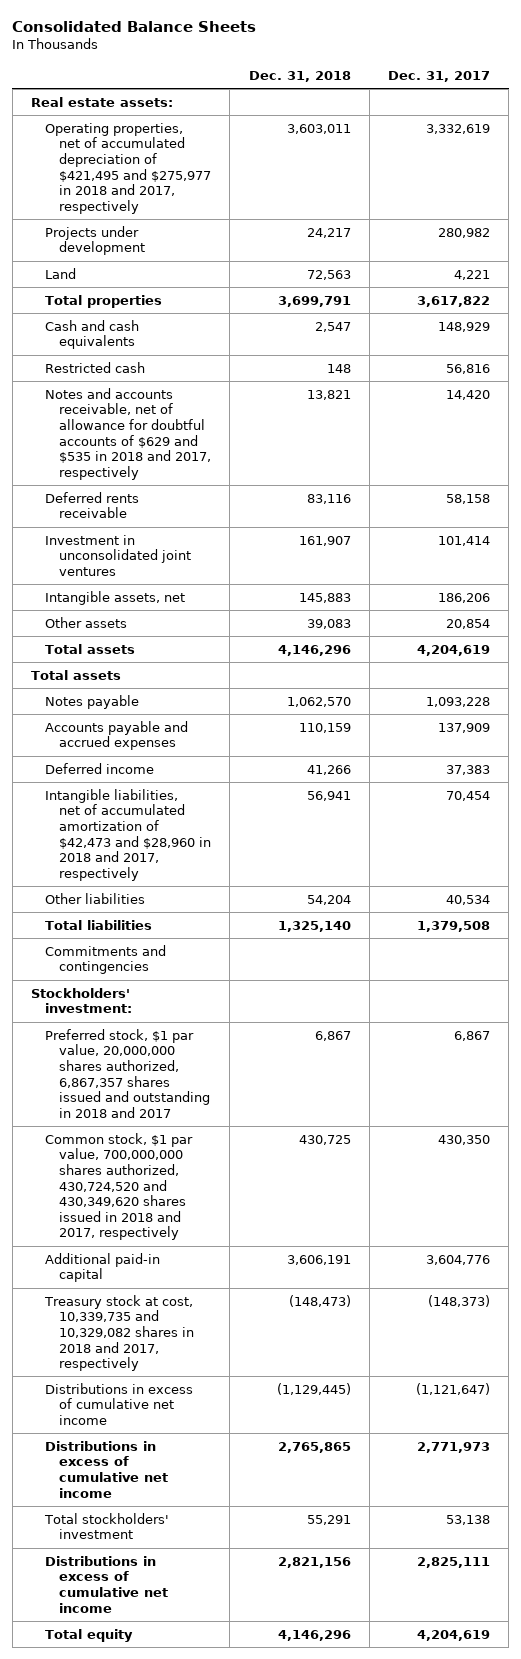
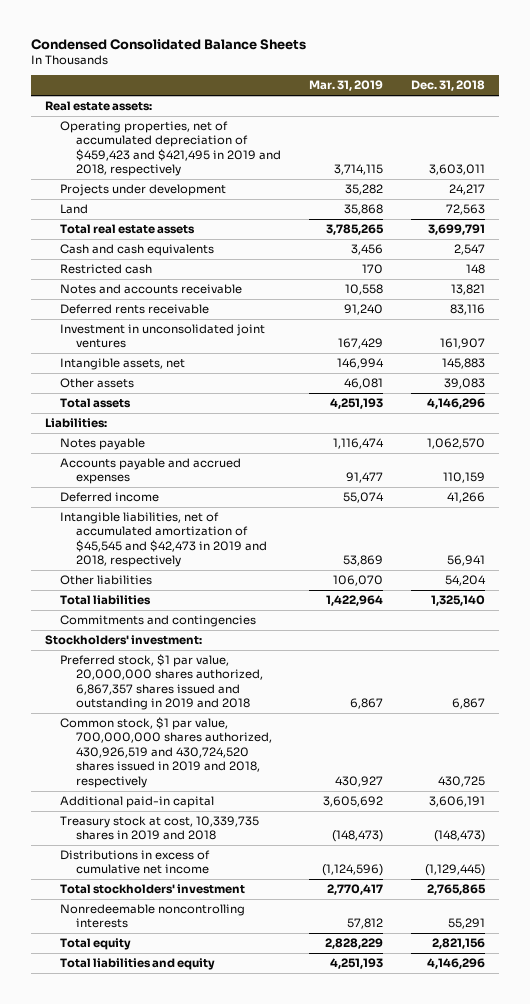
- Consolidated Balance Sheets
+ Condensed Consolidated Balance Sheets
- | Dec. 31, 2018 | Dec. 31, 2017
+ | Mar. 31, 2019 | Dec. 31, 2018
- Operating properties, net of accumulated depreciation of $421,495 and $275,977 in 2018 and 2017, respectively | 3,603,011 | 3,332,619
+ Operating properties, net of accumulated depreciation of $459,423 and $421,495 in 2019 and 2018, respectively | 3,714,115 | 3,603,011
- Total properties | 3,699,791 | 3,617,822
+ Total real estate assets | 3,785,265 | 3,699,791
- Notes and accounts receivable, net of allowance for doubtful accounts of $629 and $535 in 2018 and 2017, respectively | 13,821 | 14,420
+ Notes and accounts receivable | 10,558 | 13,821
- Total assets
+ Liabilities:
- Intangible liabilities, net of accumulated amortization of $42,473 and $28,960 in 2018 and 2017, respectively | 56,941 | 70,454
+ Intangible liabilities, net of accumulated amortization of $45,545 and $42,473 in 2019 and 2018, respectively | 53,869 | 56,941
- Preferred stock, $1 par value, 20,000,000 shares authorized, 6,867,357 shares issued and outstanding in 2018 and 2017 | 6,867 | 6,867
- Common stock, $1 par value, 700,000,000 shares authorized, 430,724,520 and 430,349,620 shares issued in 2018 and 2017, respectively | 430,725 | 430,350
+ Preferred stock, $1 par value, 20,000,000 shares authorized, 6,867,357 shares issued and outstanding in 2019 and 2018 | 6,867 | 6,867
+ Common stock, $1 par value, 700,000,000 shares authorized, 430,926,519 and 430,724,520 shares issued in 2019 and 2018, respectively | 430,927 | 430,725
- Treasury stock at cost, 10,339,735 and 10,329,082 shares in 2018 and 2017, respectively | (148,473) | (148,373)
+ Treasury stock at cost, 10,339,735 shares in 2019 and 2018 | (148,473) | (148,473)
- Distributions in excess of cumulative net income | 2,765,865 | 2,771,973
- Total stockholders' investment | 55,291 | 53,138
- Distributions in excess of cumulative net income | 2,821,156 | 2,825,111
- Total equity | 4,146,296 | 4,204,619
+ Total stockholders' investment | 2,770,417 | 2,765,865
+ Nonredeemable noncontrolling interests | 57,812 | 55,291
+ Total equity | 2,828,229 | 2,821,156
+ Total liabilities and equity | 4,251,193 | 4,146,296

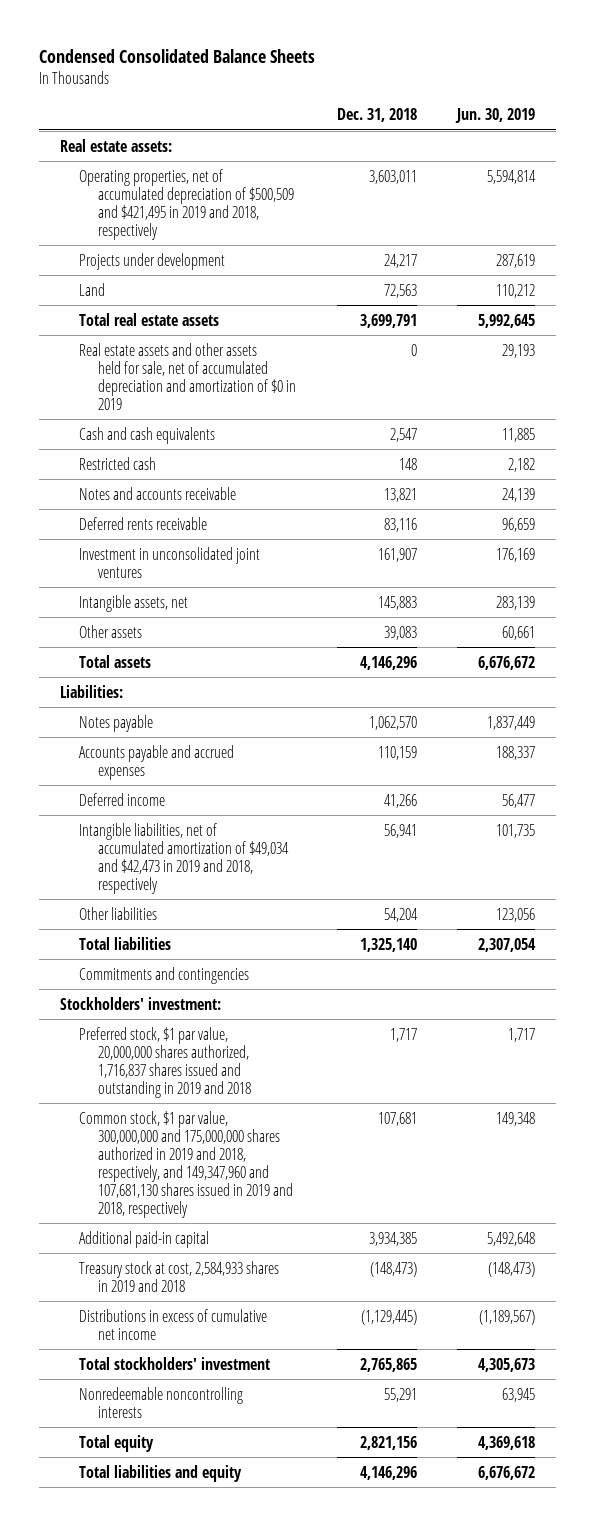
- | Mar. 31, 2019 | Dec. 31, 2018
+ | Dec. 31, 2018 | Jun. 30, 2019
- Operating properties, net of accumulated depreciation of $459,423 and $421,495 in 2019 and 2018, respectively | 3,714,115 | 3,603,011
+ Operating properties, net of accumulated depreciation of $500,509 and $421,495 in 2019 and 2018, respectively | 3,603,011 | 5,594,814
+ Real estate assets and other assets held for sale, net of accumulated depreciation and amortization of $0 in 2019 | 0 | 29,193
- Intangible liabilities, net of accumulated amortization of $45,545 and $42,473 in 2019 and 2018, respectively | 53,869 | 56,941
+ Intangible liabilities, net of accumulated amortization of $49,034 and $42,473 in 2019 and 2018, respectively | 56,941 | 101,735
- Preferred stock, $1 par value, 20,000,000 shares authorized, 6,867,357 shares issued and outstanding in 2019 and 2018 | 6,867 | 6,867
- Common stock, $1 par value, 700,000,000 shares authorized, 430,926,519 and 430,724,520 shares issued in 2019 and 2018, respectively | 430,927 | 430,725
- Additional paid-in capital | 3,605,692 | 3,606,191
- Treasury stock at cost, 10,339,735 shares in 2019 and 2018 | (148,473) | (148,473)
+ Preferred stock, $1 par value, 20,000,000 shares authorized, 1,716,837 shares issued and outstanding in 2019 and 2018 | 1,717 | 1,717
+ Common stock, $1 par value, 300,000,000 and 175,000,000 shares authorized in 2019 and 2018, respectively, and 149,347,960 and 107,681,130 shares issued in 2019 and 2018, respectively | 107,681 | 149,348
+ Additional paid-in capital | 3,934,385 | 5,492,648
+ Treasury stock at cost, 2,584,933 shares in 2019 and 2018 | (148,473) | (148,473)

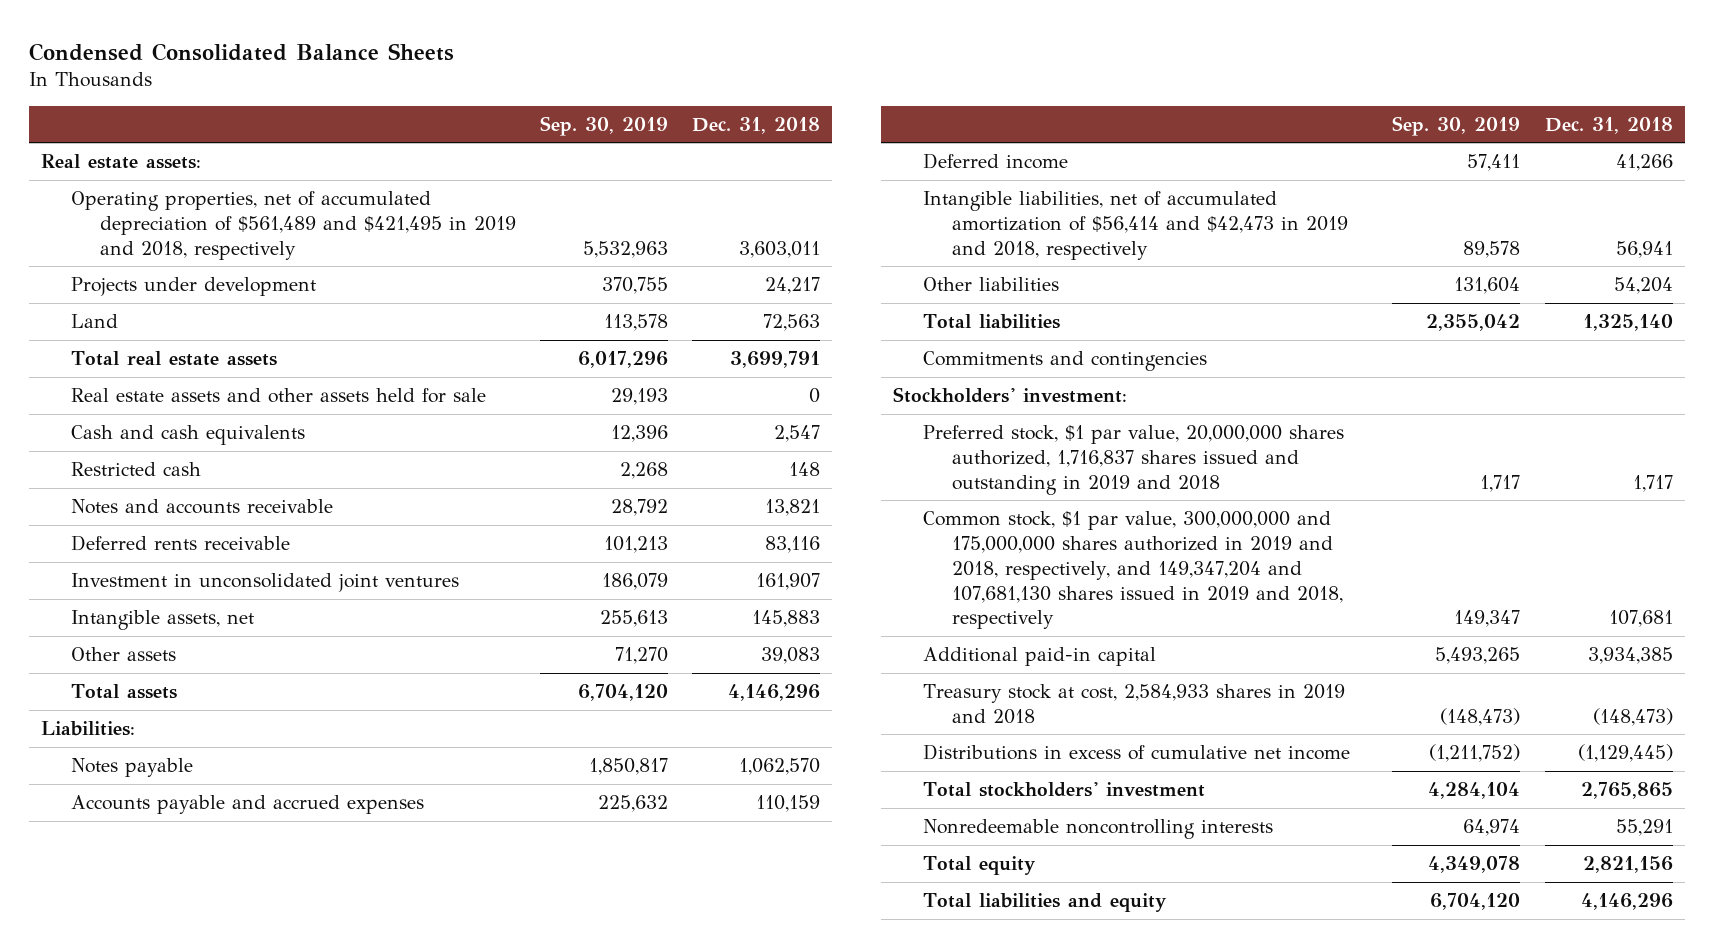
- | Dec. 31, 2018 | Jun. 30, 2019
+ | Sep. 30, 2019 | Dec. 31, 2018
- Operating properties, net of accumulated depreciation of $500,509 and $421,495 in 2019 and 2018, respectively | 3,603,011 | 5,594,814
+ Operating properties, net of accumulated depreciation of $561,489 and $421,495 in 2019 and 2018, respectively | 5,532,963 | 3,603,011
- Real estate assets and other assets held for sale, net of accumulated depreciation and amortization of $0 in 2019 | 0 | 29,193
+ Real estate assets and other assets held for sale | 29,193 | 0
- Intangible liabilities, net of accumulated amortization of $49,034 and $42,473 in 2019 and 2018, respectively | 56,941 | 101,735
+ Intangible liabilities, net of accumulated amortization of $56,414 and $42,473 in 2019 and 2018, respectively | 89,578 | 56,941
- Common stock, $1 par value, 300,000,000 and 175,000,000 shares authorized in 2019 and 2018, respectively, and 149,347,960 and 107,681,130 shares issued in 2019 and 2018, respectively | 107,681 | 149,348
+ Common stock, $1 par value, 300,000,000 and 175,000,000 shares authorized in 2019 and 2018, respectively, and 149,347,204 and 107,681,130 shares issued in 2019 and 2018, respectively | 149,347 | 107,681

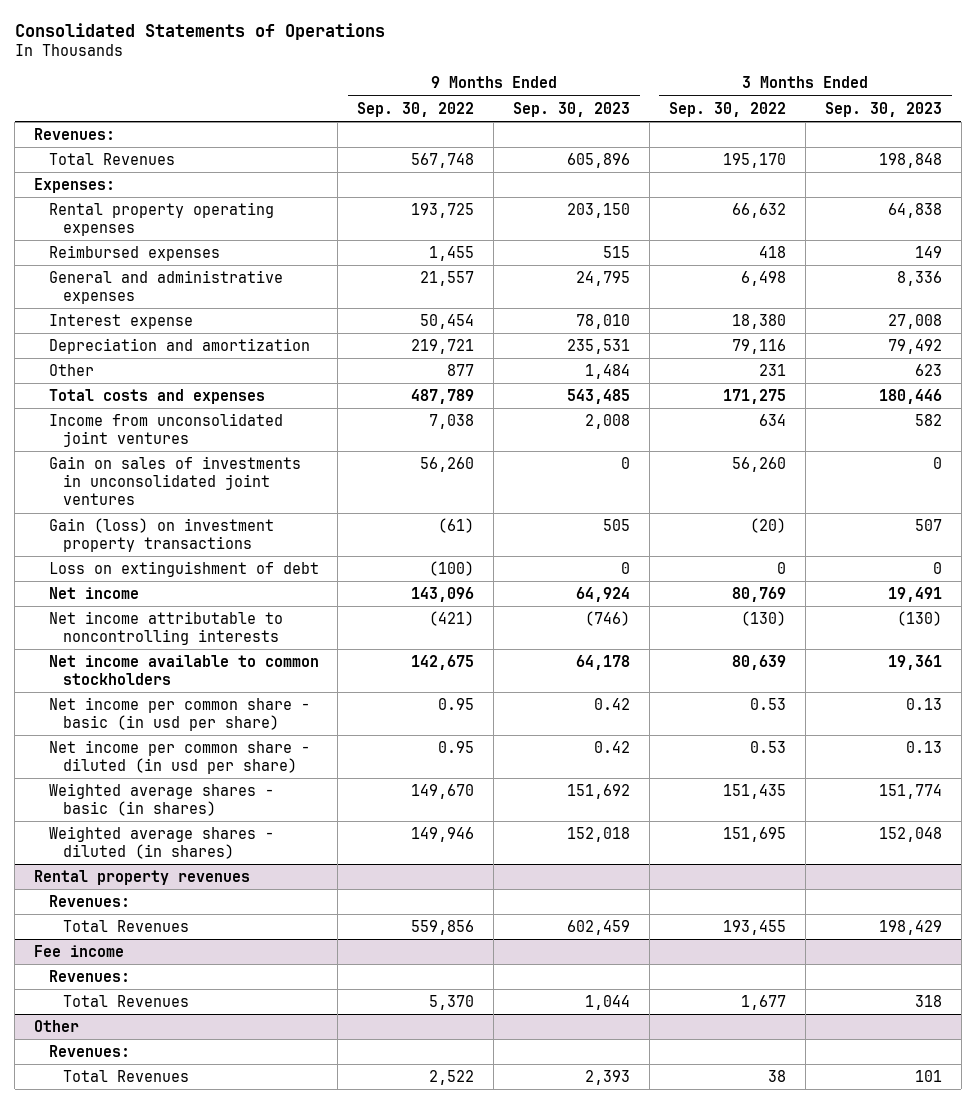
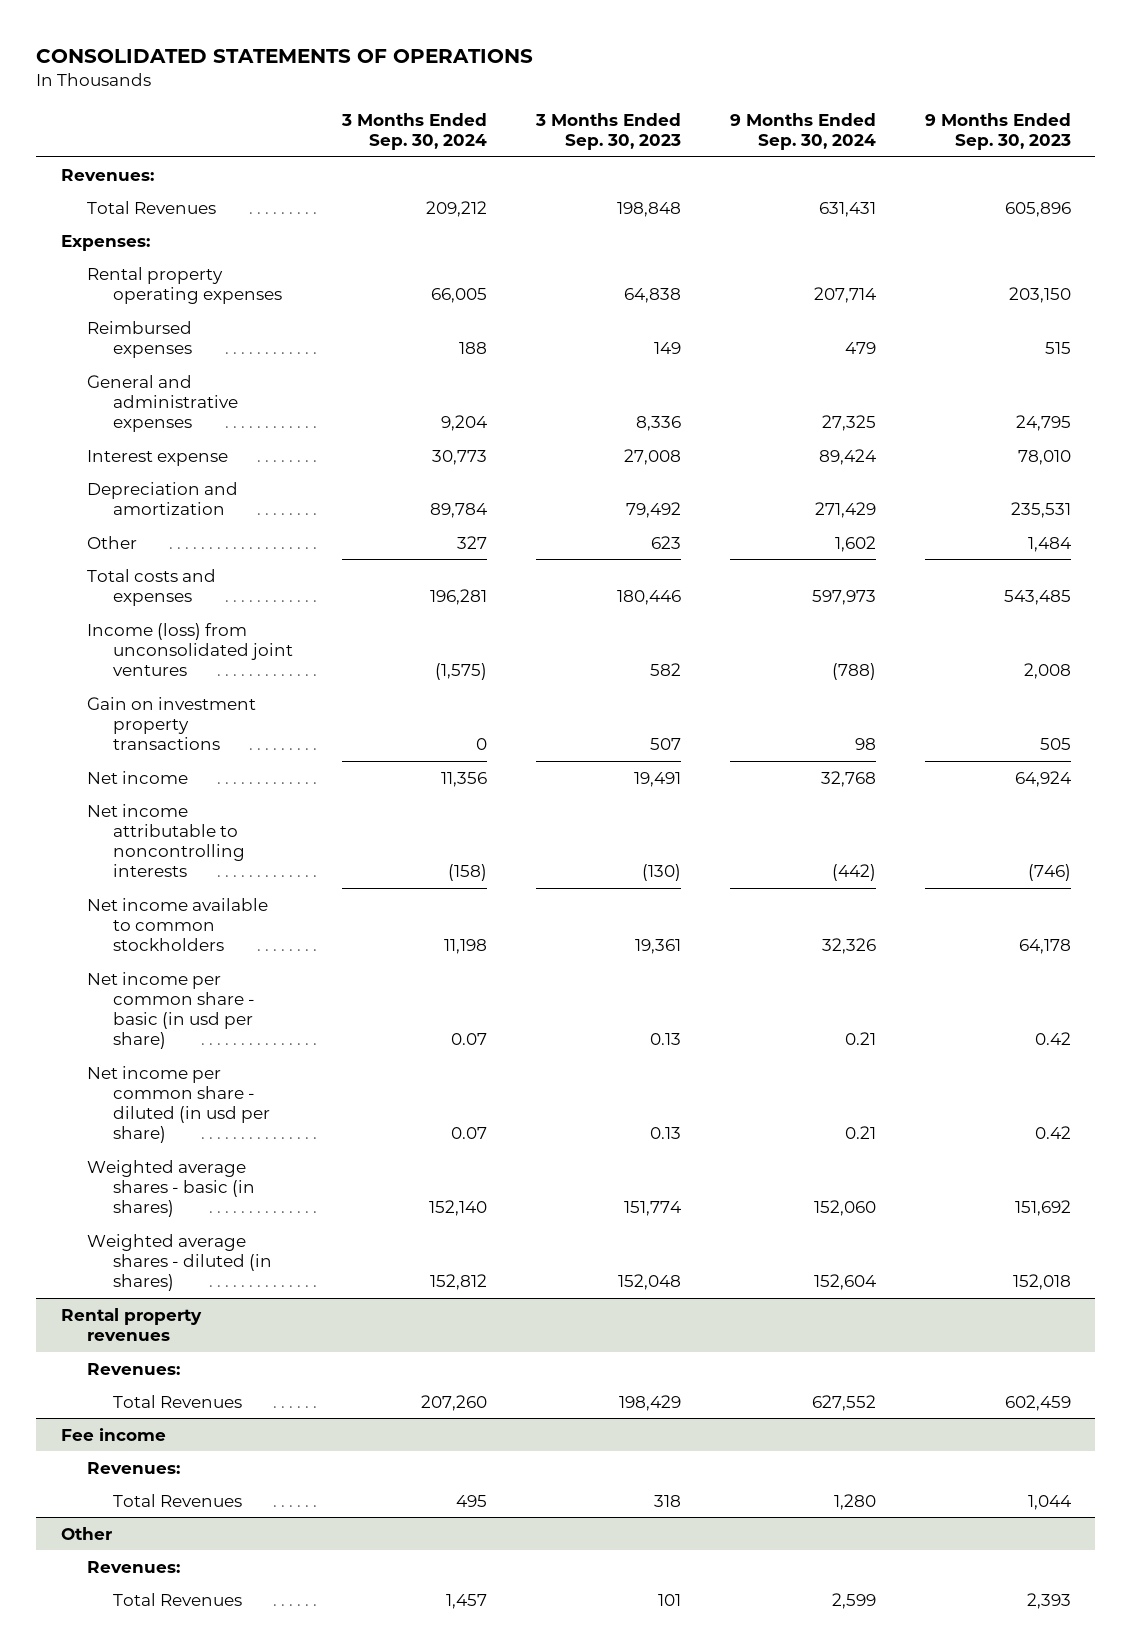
- Consolidated Statements of Operations
+ CONSOLIDATED STATEMENTS OF OPERATIONS
- | 9 Months Ended Sep. 30, 2022 | 9 Months Ended Sep. 30, 2023 | 3 Months Ended Sep. 30, 2022 | 3 Months Ended Sep. 30, 2023
+ | 3 Months Ended Sep. 30, 2024 | 3 Months Ended Sep. 30, 2023 | 9 Months Ended Sep. 30, 2024 | 9 Months Ended Sep. 30, 2023
- Income from unconsolidated joint ventures | 7,038 | 2,008 | 634 | 582
- Gain on sales of investments in unconsolidated joint ventures | 56,260 | 0 | 56,260 | 0
- Gain (loss) on investment property transactions | (61) | 505 | (20) | 507
- Loss on extinguishment of debt | (100) | 0 | 0 | 0
+ Income (loss) from unconsolidated joint ventures | (1,575) | 582 | (788) | 2,008
+ Gain on investment property transactions | 0 | 507 | 98 | 505

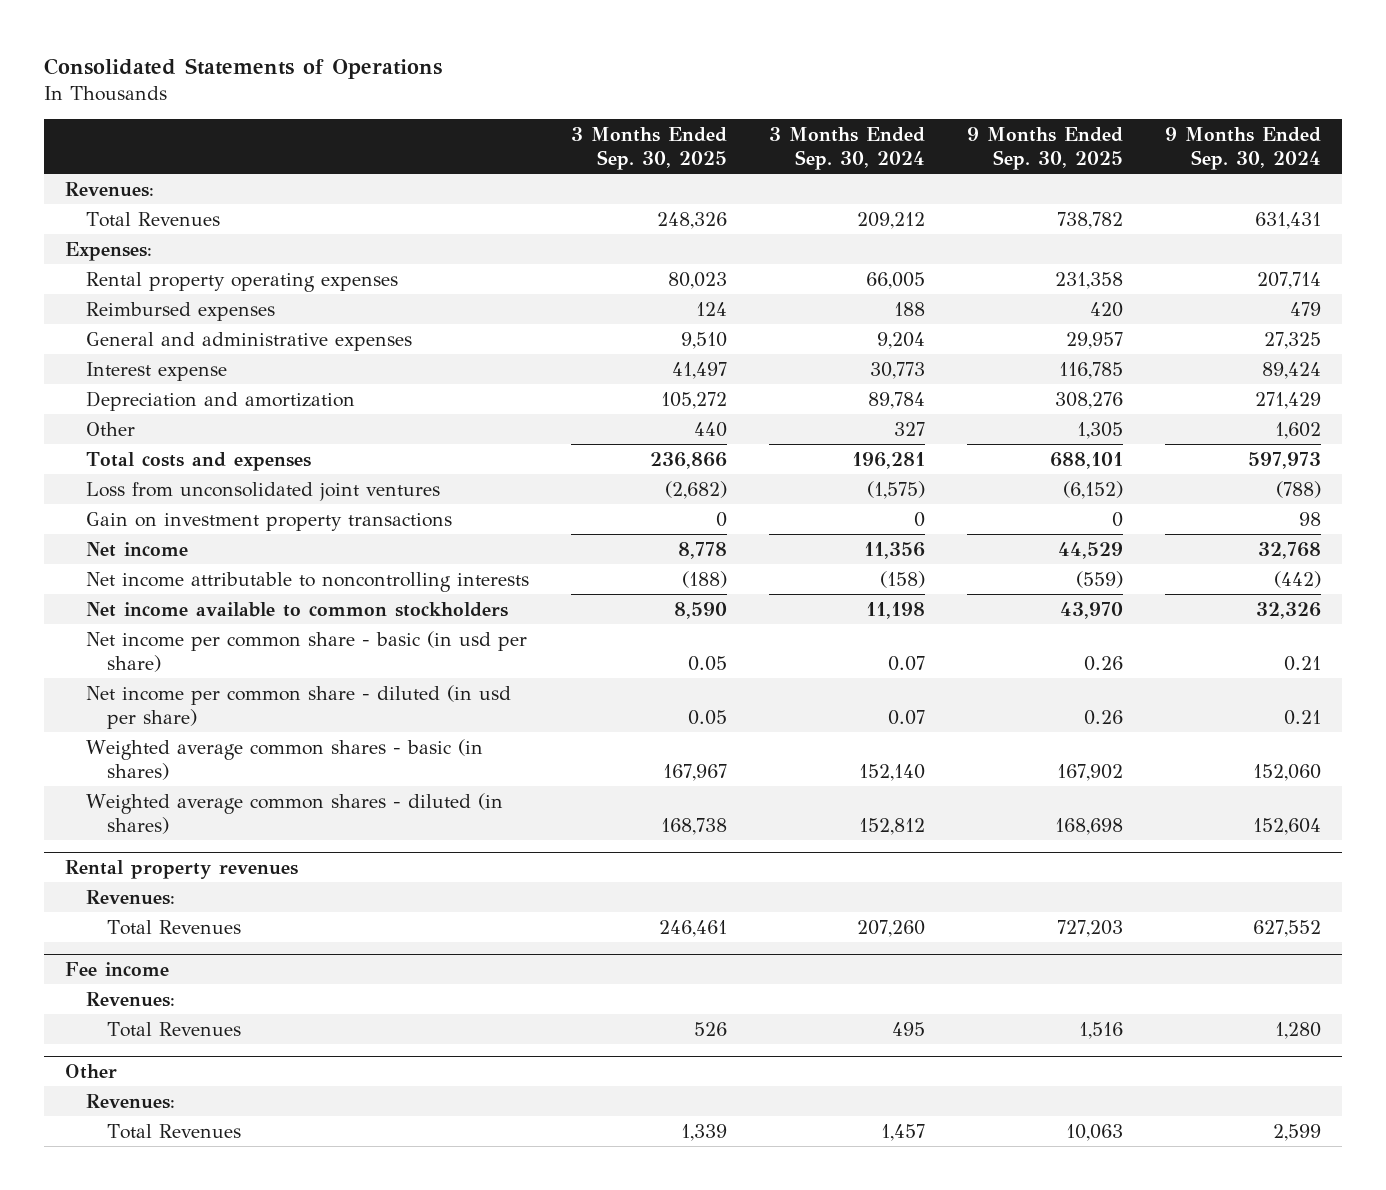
- CONSOLIDATED STATEMENTS OF OPERATIONS
+ Consolidated Statements of Operations
- | 3 Months Ended Sep. 30, 2024 | 3 Months Ended Sep. 30, 2023 | 9 Months Ended Sep. 30, 2024 | 9 Months Ended Sep. 30, 2023
+ | 3 Months Ended Sep. 30, 2025 | 3 Months Ended Sep. 30, 2024 | 9 Months Ended Sep. 30, 2025 | 9 Months Ended Sep. 30, 2024
- Income (loss) from unconsolidated joint ventures | (1,575) | 582 | (788) | 2,008
+ Loss from unconsolidated joint ventures | (2,682) | (1,575) | (6,152) | (788)
- Weighted average shares - basic (in shares) | 152,140 | 151,774 | 152,060 | 151,692
- Weighted average shares - diluted (in shares) | 152,812 | 152,048 | 152,604 | 152,018
+ Weighted average common shares - basic (in shares) | 167,967 | 152,140 | 167,902 | 152,060
+ Weighted average common shares - diluted (in shares) | 168,738 | 152,812 | 168,698 | 152,604

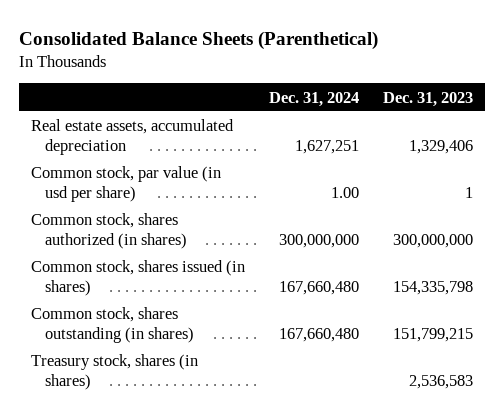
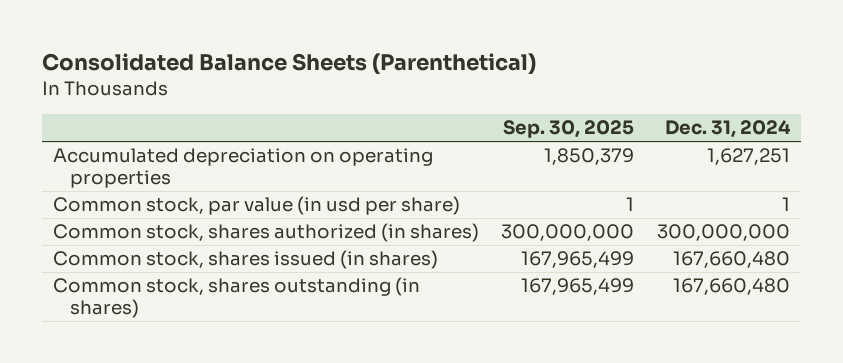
- | Dec. 31, 2024 | Dec. 31, 2023
+ | Sep. 30, 2025 | Dec. 31, 2024
- Real estate assets, accumulated depreciation | 1,627,251 | 1,329,406
- Common stock, par value (in usd per share) | 1.00 | 1
+ Accumulated depreciation on operating properties | 1,850,379 | 1,627,251
+ Common stock, par value (in usd per share) | 1 | 1
- Treasury stock, shares (in shares) | | 2,536,583

